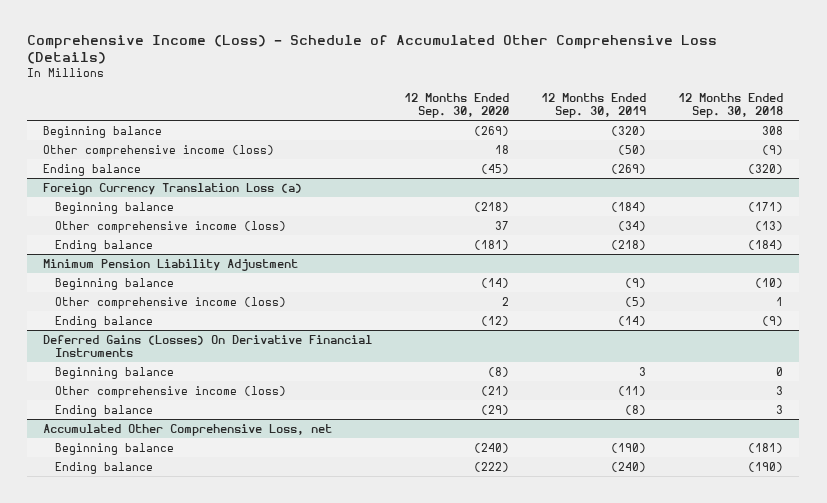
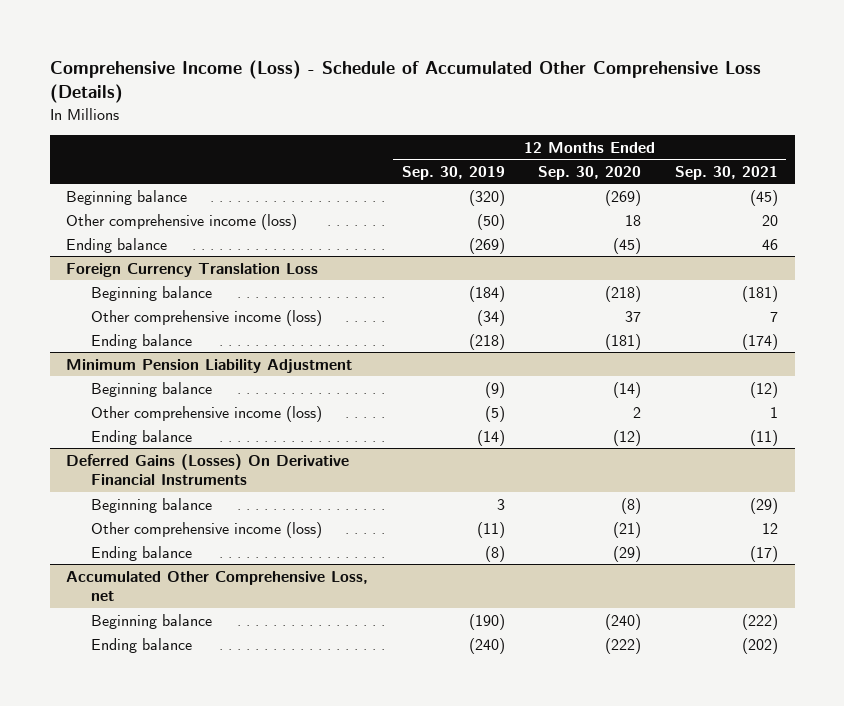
- | 12 Months Ended Sep. 30, 2020 | 12 Months Ended Sep. 30, 2019 | 12 Months Ended Sep. 30, 2018
+ | 12 Months Ended Sep. 30, 2019 | 12 Months Ended Sep. 30, 2020 | 12 Months Ended Sep. 30, 2021
- Foreign Currency Translation Loss (a)
+ Foreign Currency Translation Loss

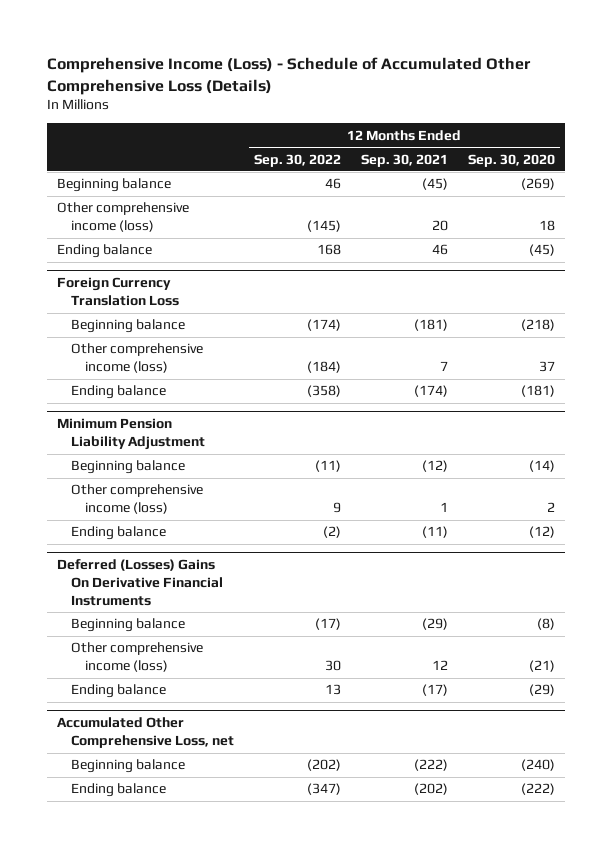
- | 12 Months Ended Sep. 30, 2019 | 12 Months Ended Sep. 30, 2020 | 12 Months Ended Sep. 30, 2021
+ | 12 Months Ended Sep. 30, 2022 | 12 Months Ended Sep. 30, 2021 | 12 Months Ended Sep. 30, 2020
- Deferred Gains (Losses) On Derivative Financial Instruments
+ Deferred (Losses) Gains On Derivative Financial Instruments

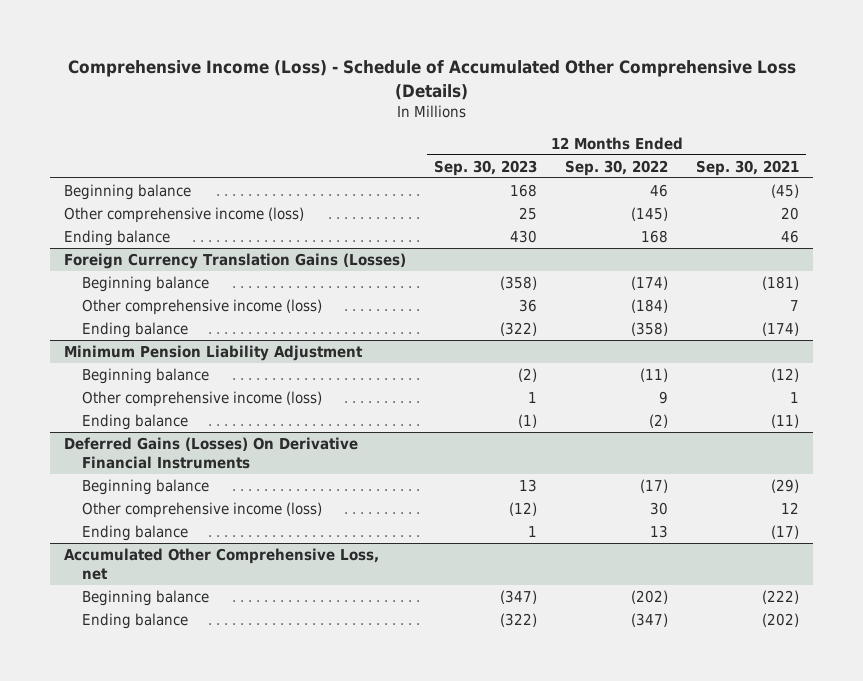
- | 12 Months Ended Sep. 30, 2022 | 12 Months Ended Sep. 30, 2021 | 12 Months Ended Sep. 30, 2020
+ | 12 Months Ended Sep. 30, 2023 | 12 Months Ended Sep. 30, 2022 | 12 Months Ended Sep. 30, 2021
- Foreign Currency Translation Loss
+ Foreign Currency Translation Gains (Losses)
- Deferred (Losses) Gains On Derivative Financial Instruments
+ Deferred Gains (Losses) On Derivative Financial Instruments

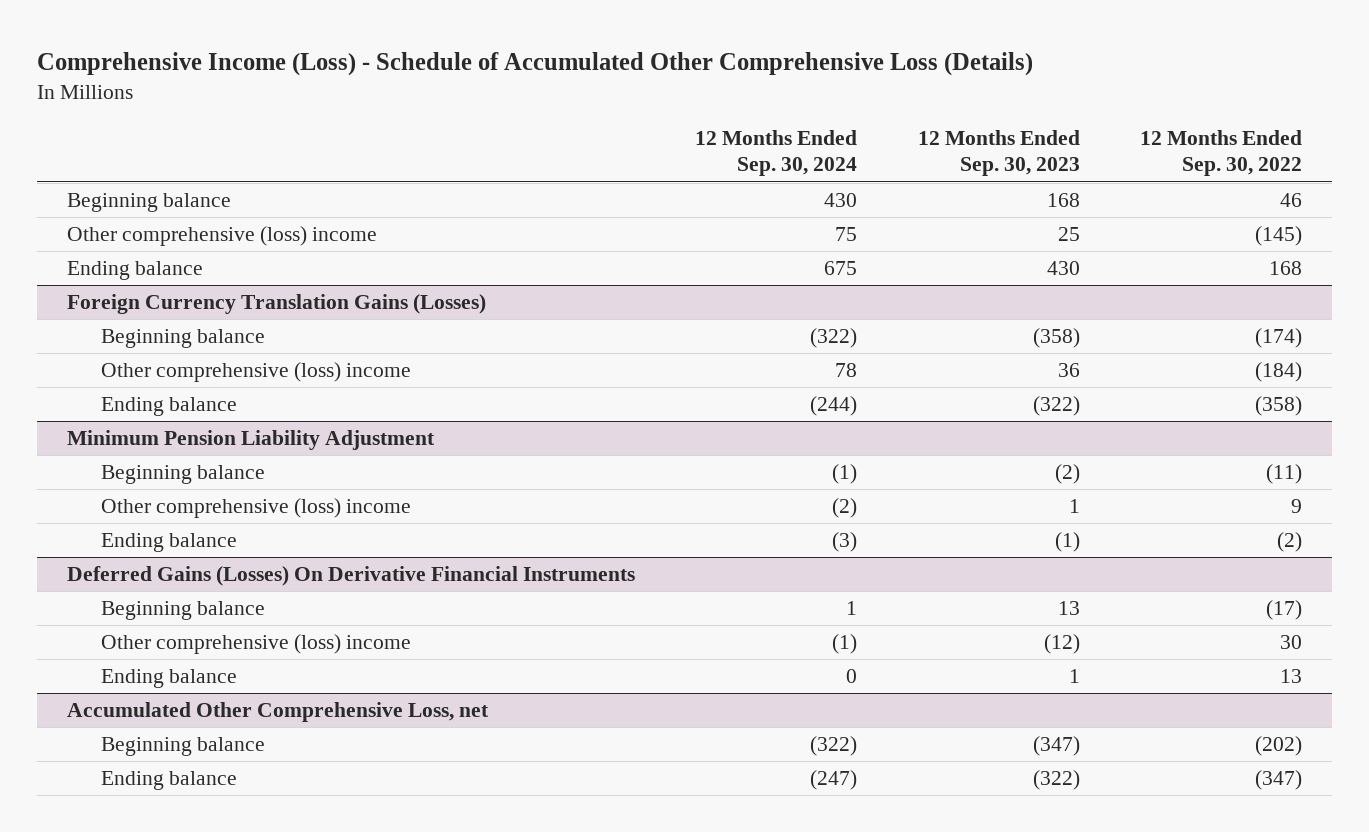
- | 12 Months Ended Sep. 30, 2023 | 12 Months Ended Sep. 30, 2022 | 12 Months Ended Sep. 30, 2021
+ | 12 Months Ended Sep. 30, 2024 | 12 Months Ended Sep. 30, 2023 | 12 Months Ended Sep. 30, 2022
- Other comprehensive income (loss) | 25 | (145) | 20
+ Other comprehensive (loss) income | 75 | 25 | (145)
@ Foreign Currency Translation Gains (Losses)
- Other comprehensive income (loss) | 36 | (184) | 7
+ Other comprehensive (loss) income | 78 | 36 | (184)
@ Minimum Pension Liability Adjustment
- Other comprehensive income (loss) | 1 | 9 | 1
+ Other comprehensive (loss) income | (2) | 1 | 9
@ Deferred Gains (Losses) On Derivative Financial Instruments
- Other comprehensive income (loss) | (12) | 30 | 12
+ Other comprehensive (loss) income | (1) | (12) | 30

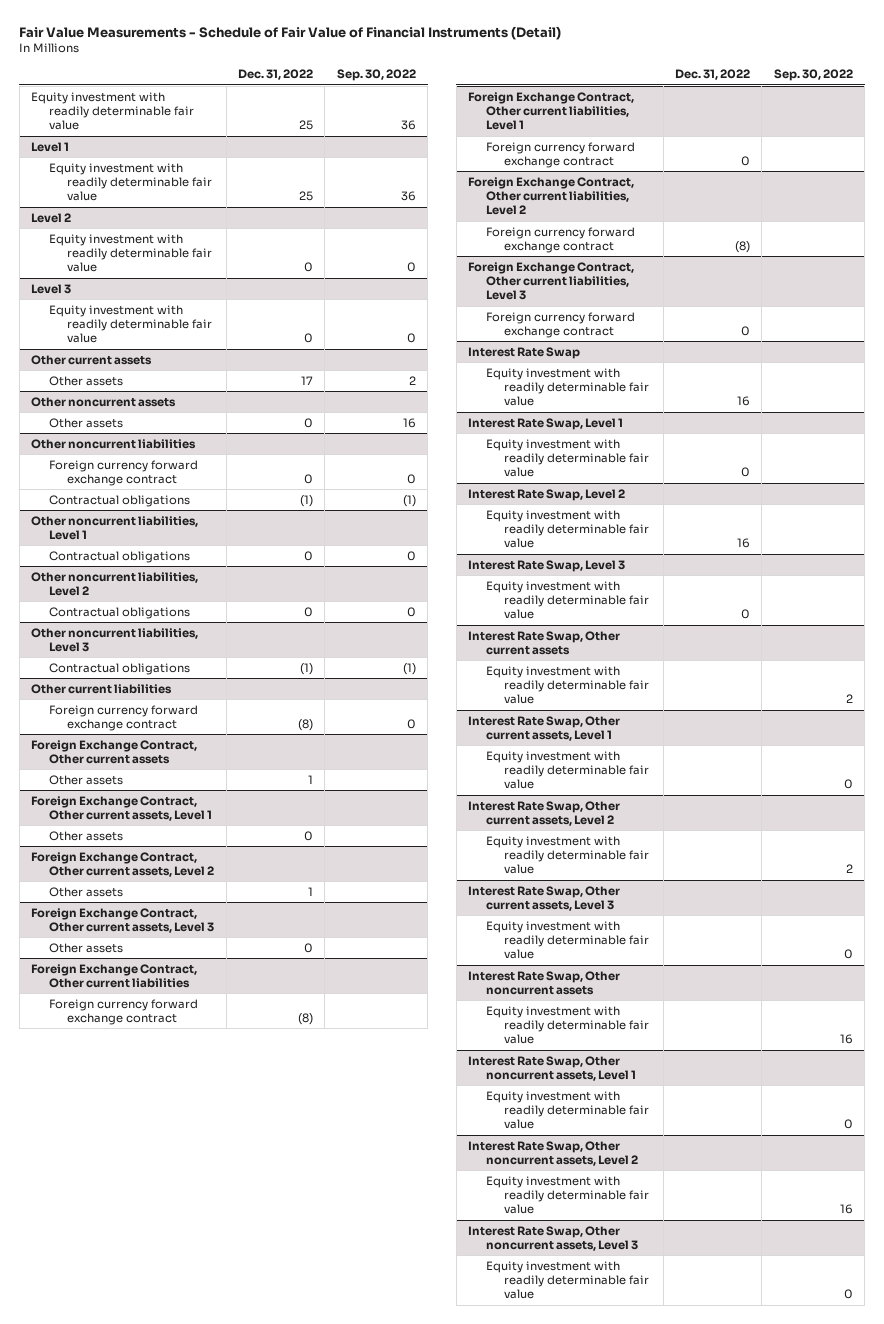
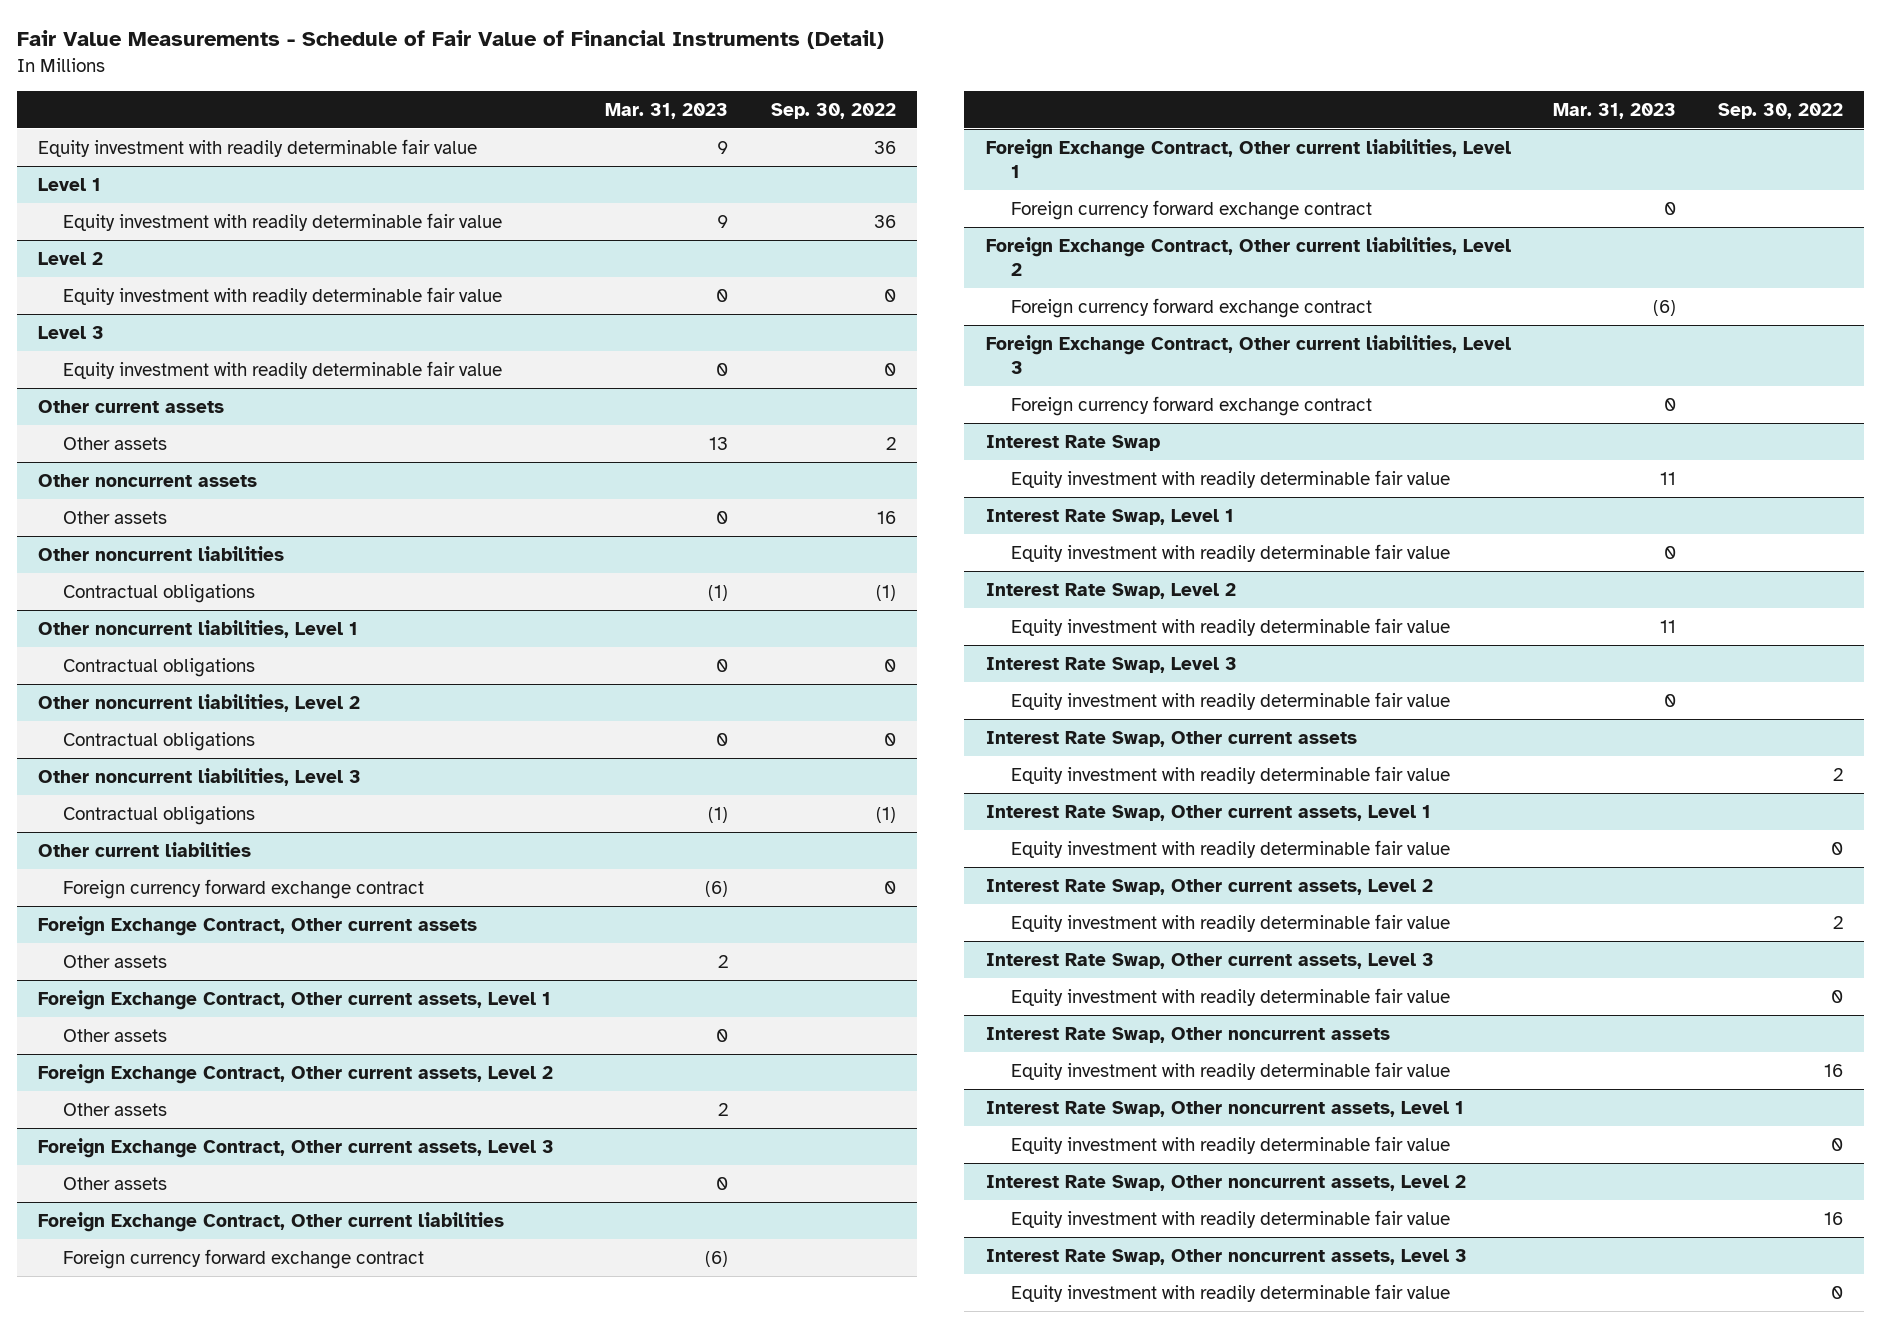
- | Dec. 31, 2022 | Sep. 30, 2022
+ | Mar. 31, 2023 | Sep. 30, 2022
@ Other noncurrent liabilities
- Foreign currency forward exchange contract | 0 | 0

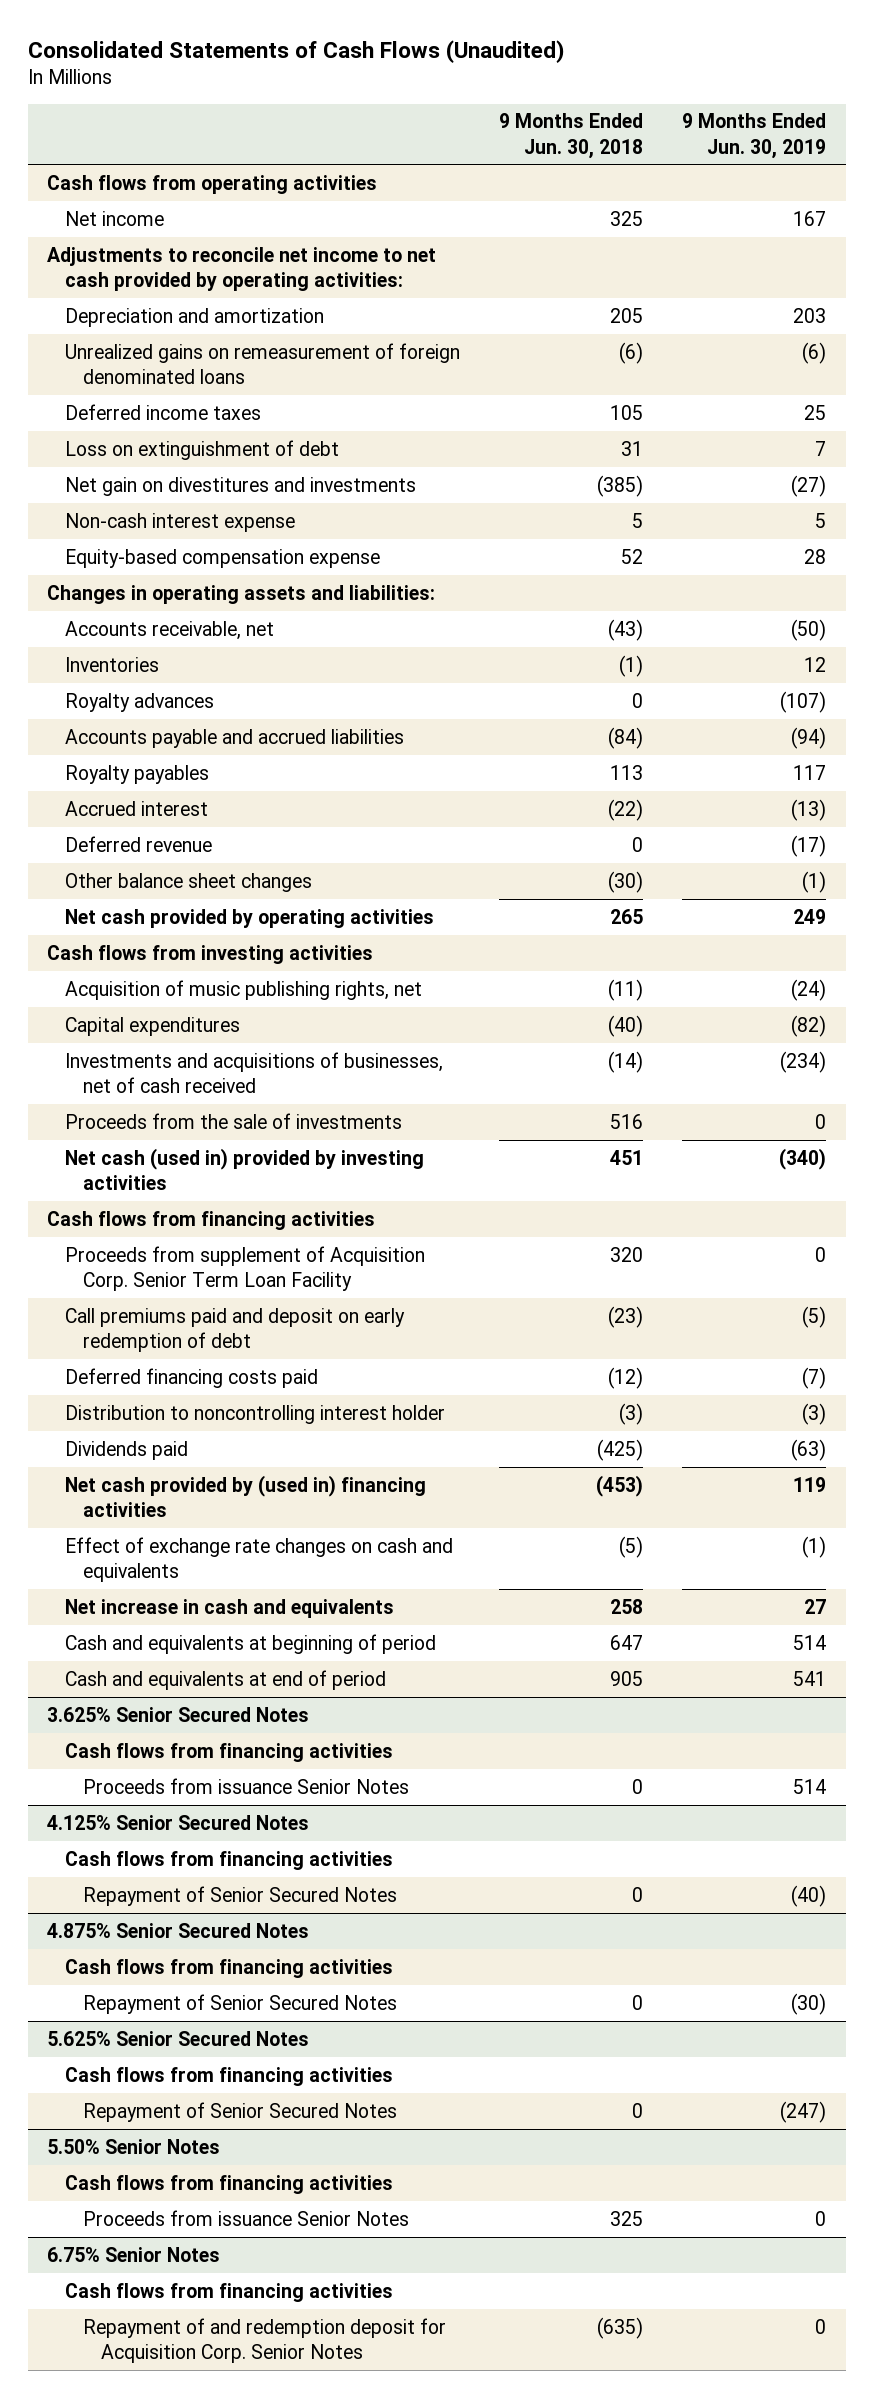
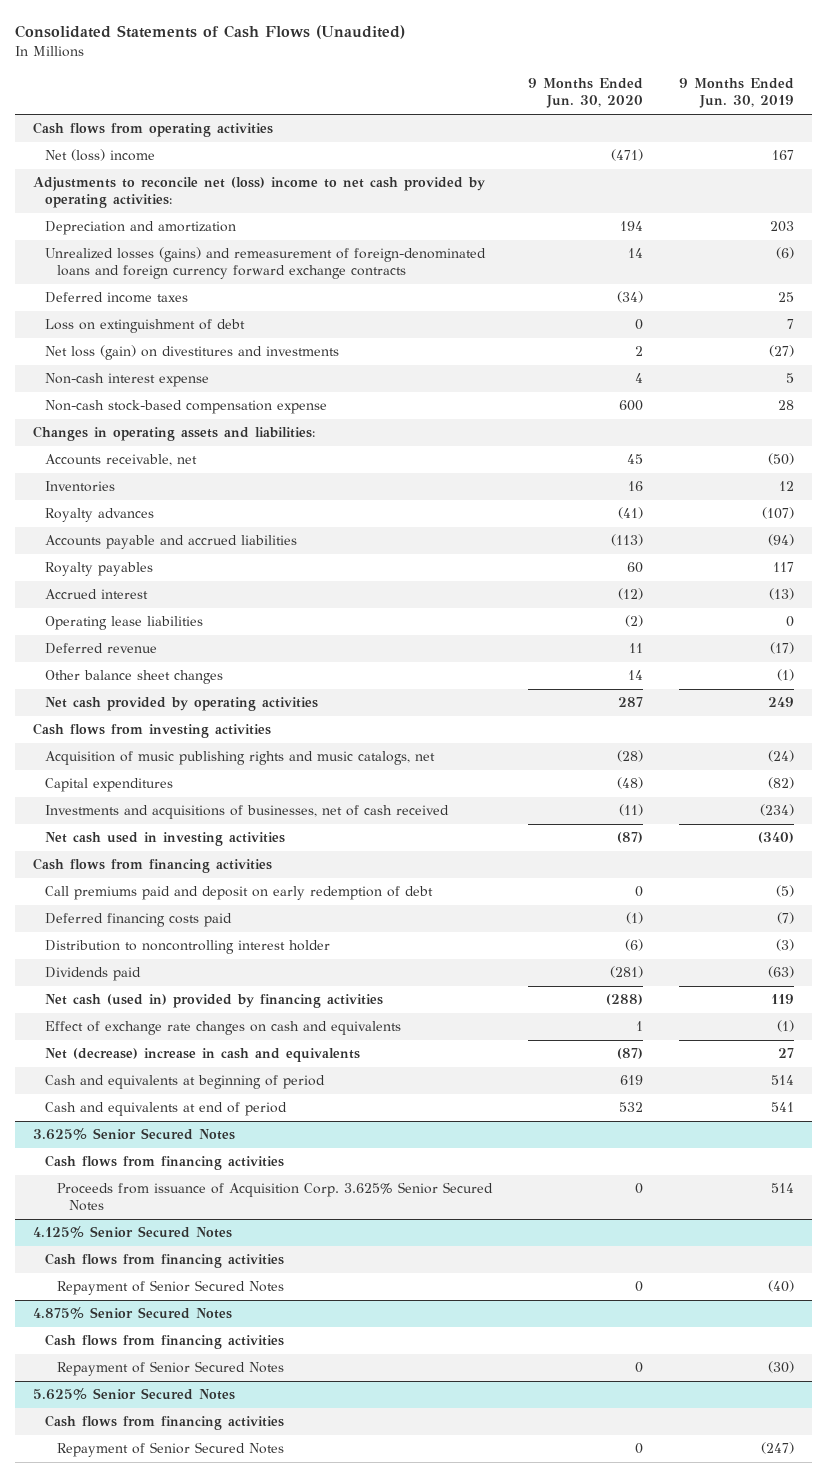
- | 9 Months Ended Jun. 30, 2018 | 9 Months Ended Jun. 30, 2019
+ | 9 Months Ended Jun. 30, 2020 | 9 Months Ended Jun. 30, 2019
- Net income | 325 | 167
- Adjustments to reconcile net income to net cash provided by operating activities:
+ Net (loss) income | (471) | 167
+ Adjustments to reconcile net (loss) income to net cash provided by operating activities:
- Unrealized gains on remeasurement of foreign denominated loans | (6) | (6)
+ Unrealized losses (gains) and remeasurement of foreign-denominated loans and foreign currency forward exchange contracts | 14 | (6)
- Net gain on divestitures and investments | (385) | (27)
+ Net loss (gain) on divestitures and investments | 2 | (27)
- Equity-based compensation expense | 52 | 28
+ Non-cash stock-based compensation expense | 600 | 28
+ Operating lease liabilities | (2) | 0
- Acquisition of music publishing rights, net | (11) | (24)
+ Acquisition of music publishing rights and music catalogs, net | (28) | (24)
- Proceeds from the sale of investments | 516 | 0
- Net cash (used in) provided by investing activities | 451 | (340)
+ Net cash used in investing activities | (87) | (340)
- Proceeds from supplement of Acquisition Corp. Senior Term Loan Facility | 320 | 0
- Net cash provided by (used in) financing activities | (453) | 119
+ Net cash (used in) provided by financing activities | (288) | 119
- Net increase in cash and equivalents | 258 | 27
+ Net (decrease) increase in cash and equivalents | (87) | 27
@ 3.625% Senior Secured Notes
- Proceeds from issuance Senior Notes | 0 | 514
+ Proceeds from issuance of Acquisition Corp. 3.625% Senior Secured Notes | 0 | 514
- 5.50% Senior Notes
- Cash flows from financing activities
- Proceeds from issuance Senior Notes | 325 | 0
- 6.75% Senior Notes
- Cash flows from financing activities
- Repayment of and redemption deposit for Acquisition Corp. Senior Notes | (635) | 0

